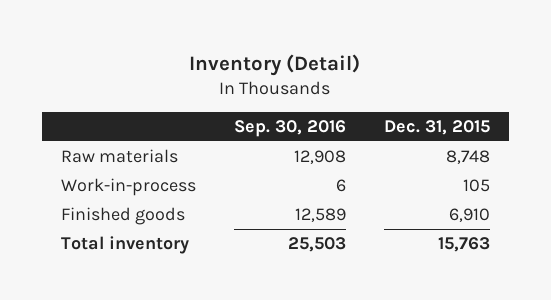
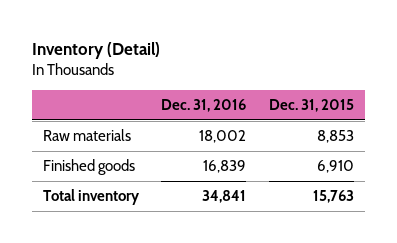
- | Sep. 30, 2016 | Dec. 31, 2015
+ | Dec. 31, 2016 | Dec. 31, 2015
- Raw materials | 12,908 | 8,748
- Work-in-process | 6 | 105
+ Raw materials | 18,002 | 8,853

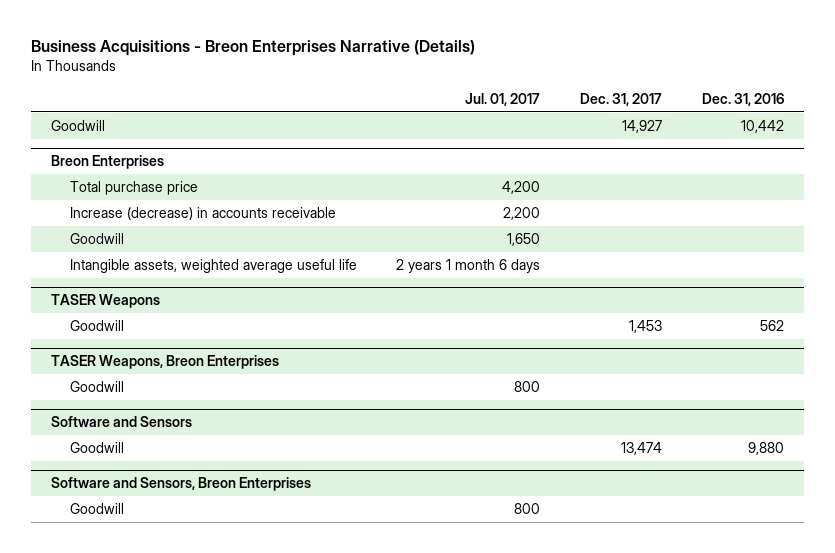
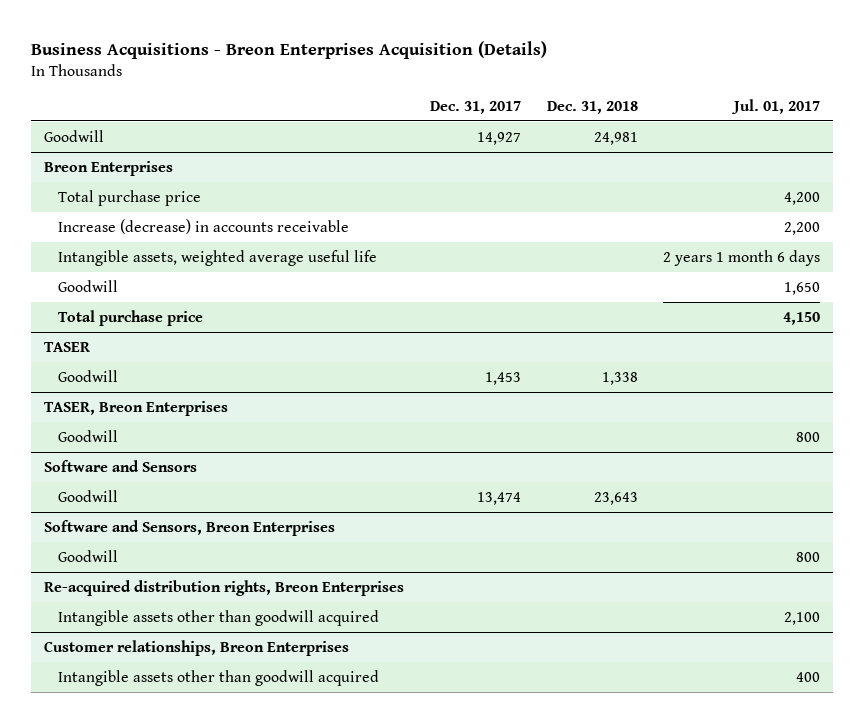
- Business Acquisitions - Breon Enterprises Narrative (Details)
+ Business Acquisitions - Breon Enterprises Acquisition (Details)
- | Jul. 01, 2017 | Dec. 31, 2017 | Dec. 31, 2016
+ | Dec. 31, 2017 | Dec. 31, 2018 | Jul. 01, 2017
- TASER Weapons
@ Breon Enterprises
moved down: Goodwill | | | 1,650
+ Total purchase price | | | 4,150
+ TASER
- TASER Weapons, Breon Enterprises
+ TASER, Breon Enterprises
+ Re-acquired distribution rights, Breon Enterprises
+ Intangible assets other than goodwill acquired | | | 2,100
+ Customer relationships, Breon Enterprises
+ Intangible assets other than goodwill acquired | | | 400

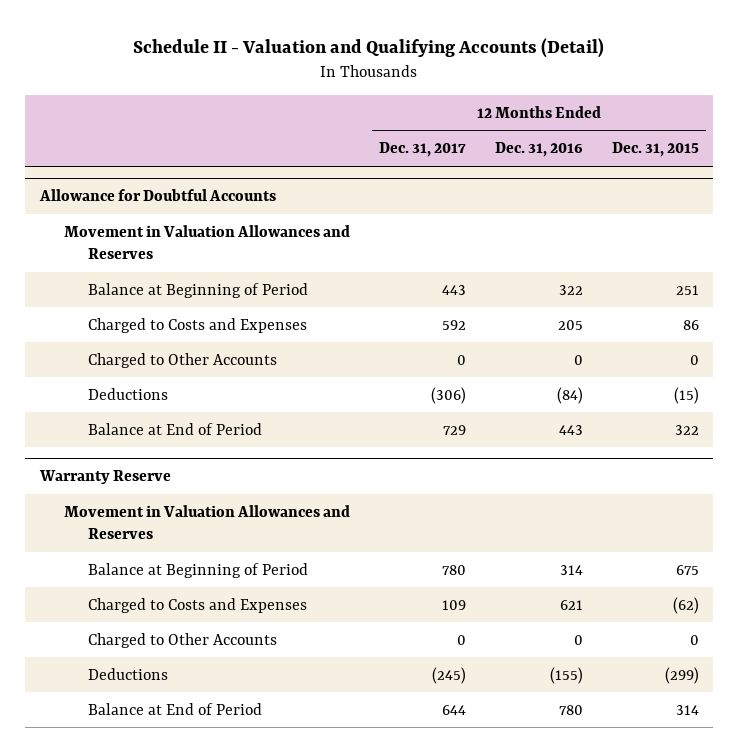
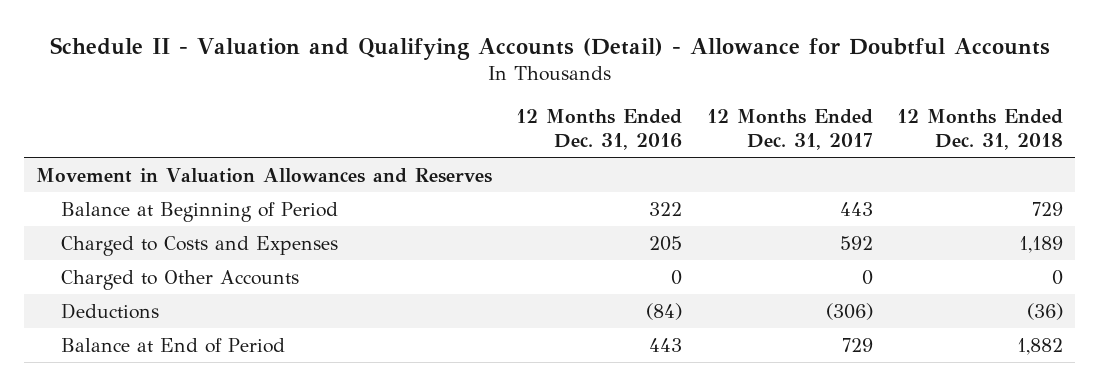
- Schedule II - Valuation and Qualifying Accounts (Detail)
+ Schedule II - Valuation and Qualifying Accounts (Detail) - Allowance for Doubtful Accounts
- | 12 Months Ended Dec. 31, 2017 | 12 Months Ended Dec. 31, 2016 | 12 Months Ended Dec. 31, 2015
+ | 12 Months Ended Dec. 31, 2016 | 12 Months Ended Dec. 31, 2017 | 12 Months Ended Dec. 31, 2018
- Allowance for Doubtful Accounts
- Warranty Reserve
- Movement in Valuation Allowances and Reserves
- Balance at Beginning of Period | 780 | 314 | 675
- Charged to Costs and Expenses | 109 | 621 | (62)
- Charged to Other Accounts | 0 | 0 | 0
- Deductions | (245) | (155) | (299)
- Balance at End of Period | 644 | 780 | 314

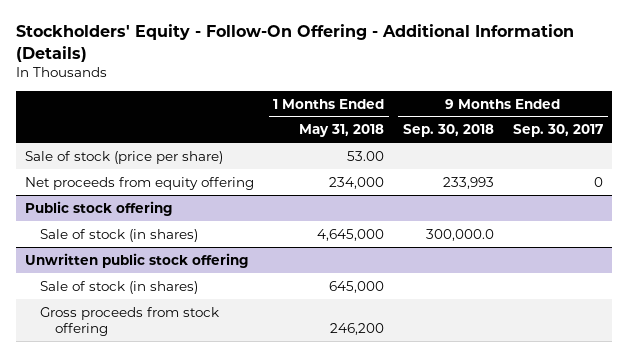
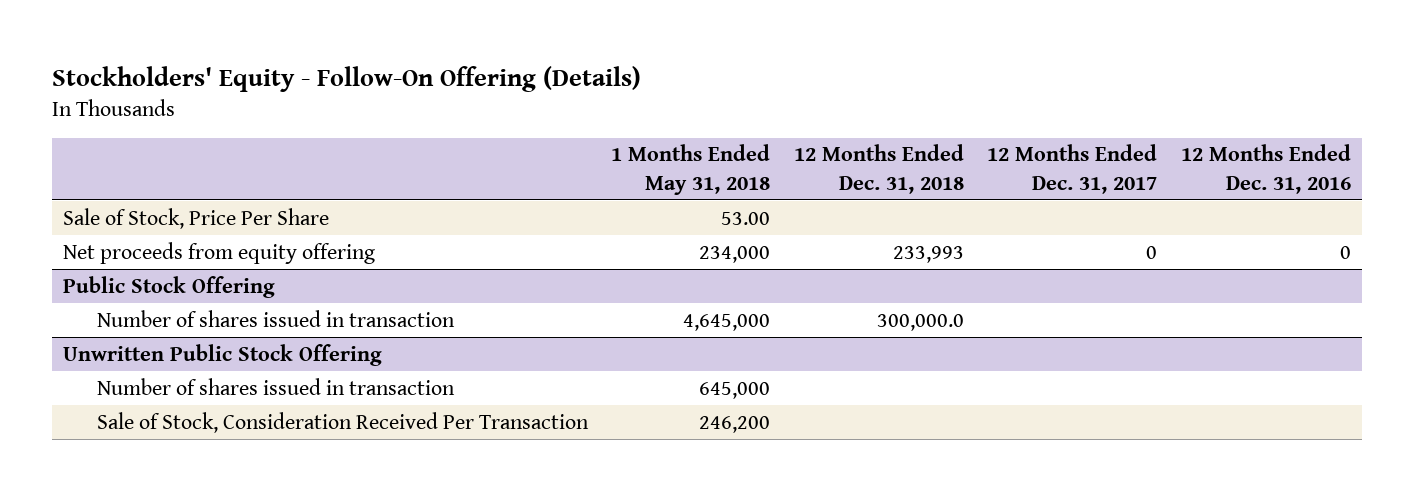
- Stockholders' Equity - Follow-On Offering - Additional Information (Details)
+ Stockholders' Equity - Follow-On Offering (Details)
- | 1 Months Ended May 31, 2018 | 9 Months Ended Sep. 30, 2018 | 9 Months Ended Sep. 30, 2017
+ | 1 Months Ended May 31, 2018 | 12 Months Ended Dec. 31, 2018 | 12 Months Ended Dec. 31, 2017 | 12 Months Ended Dec. 31, 2016
- Sale of stock (price per share) | 53.00 | |
+ Sale of Stock, Price Per Share | 53.00 | | |
- Public stock offering
- Sale of stock (in shares) | 4,645,000 | 300,000.0 |
- Unwritten public stock offering
- Sale of stock (in shares) | 645,000 | |
- Gross proceeds from stock offering | 246,200 | |
+ Public Stock Offering
+ Number of shares issued in transaction | 4,645,000 | 300,000.0 | |
+ Unwritten Public Stock Offering
+ Number of shares issued in transaction | 645,000 | | |
+ Sale of Stock, Consideration Received Per Transaction | 246,200 | | |

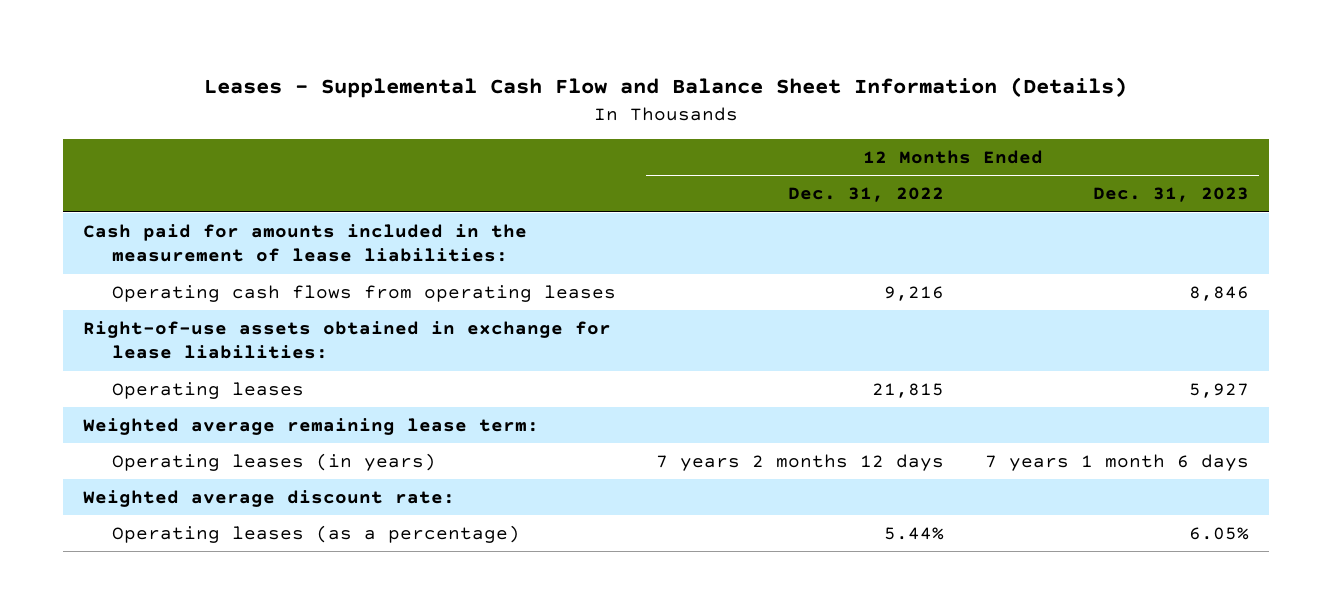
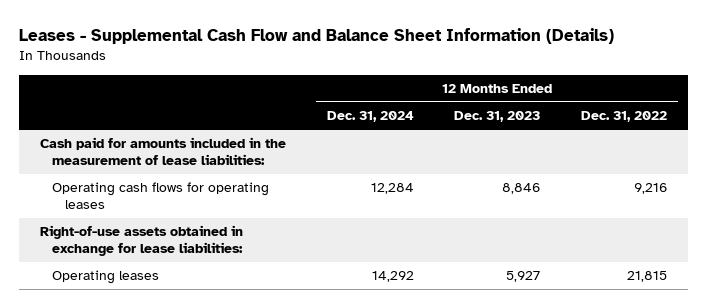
- | 12 Months Ended Dec. 31, 2022 | 12 Months Ended Dec. 31, 2023
+ | 12 Months Ended Dec. 31, 2024 | 12 Months Ended Dec. 31, 2023 | 12 Months Ended Dec. 31, 2022
- Operating cash flows from operating leases | 9,216 | 8,846
+ Operating cash flows for operating leases | 12,284 | 8,846 | 9,216
- Weighted average remaining lease term:
- Operating leases (in years) | 7 years 2 months 12 days | 7 years 1 month 6 days
- Weighted average discount rate:
- Operating leases (as a percentage) | 5.44% | 6.05%

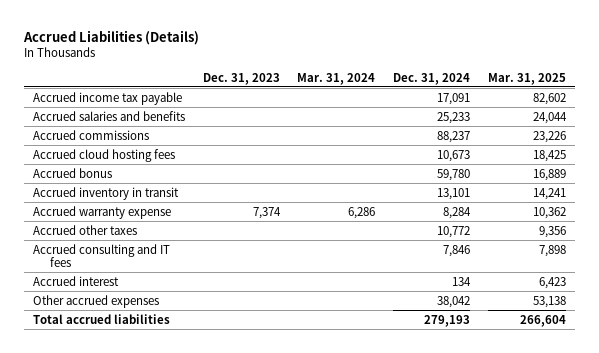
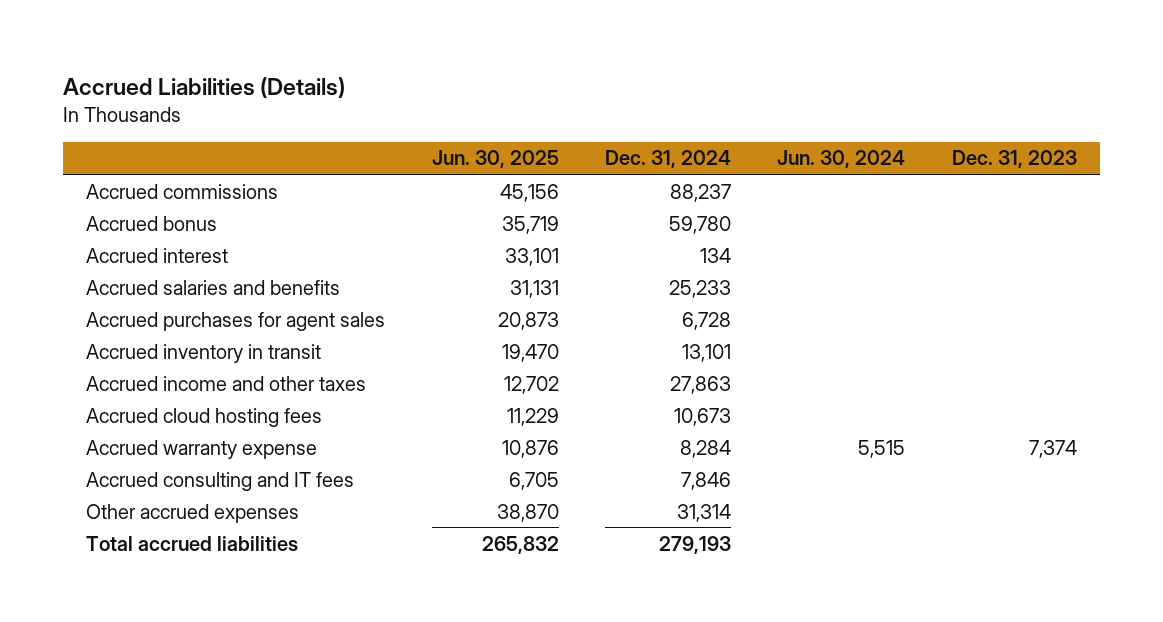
- | Dec. 31, 2023 | Mar. 31, 2024 | Dec. 31, 2024 | Mar. 31, 2025
+ | Jun. 30, 2025 | Dec. 31, 2024 | Jun. 30, 2024 | Dec. 31, 2023
- Accrued income tax payable | | | 17,091 | 82,602
moved up: Accrued interest | 33,101 | 134 | |
moved down: Accrued salaries and benefits | 31,131 | 25,233 | |
+ Accrued purchases for agent sales | 20,873 | 6,728 | |
+ Accrued income and other taxes | 12,702 | 27,863 | |
moved down: Accrued cloud hosting fees | 11,229 | 10,673 | |
- Accrued other taxes | | | 10,772 | 9,356
- Other accrued expenses | | | 38,042 | 53,138
+ Other accrued expenses | 38,870 | 31,314 | |

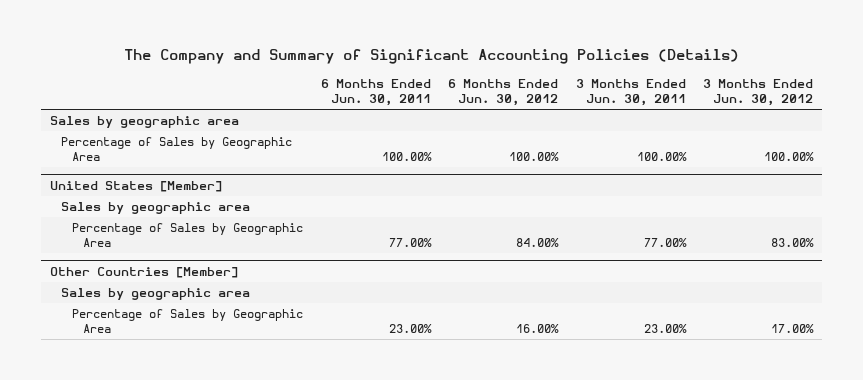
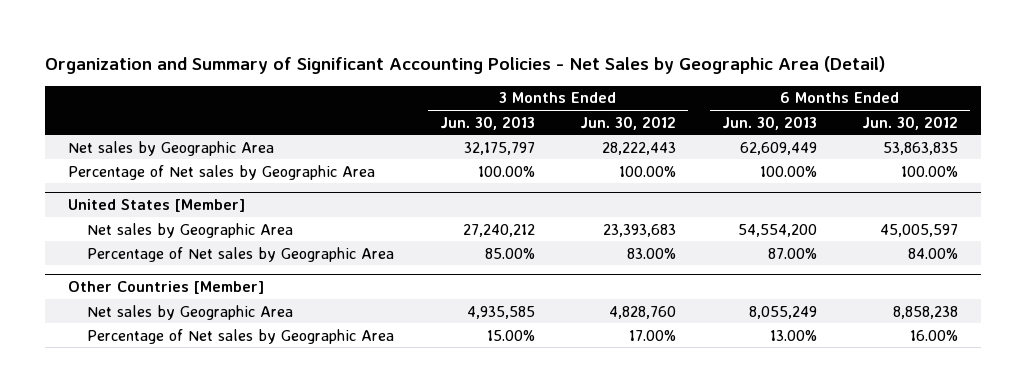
- The Company and Summary of Significant Accounting Policies (Details)
+ Organization and Summary of Significant Accounting Policies - Net Sales by Geographic Area (Detail)
- | 6 Months Ended Jun. 30, 2011 | 6 Months Ended Jun. 30, 2012 | 3 Months Ended Jun. 30, 2011 | 3 Months Ended Jun. 30, 2012
+ | 3 Months Ended Jun. 30, 2013 | 3 Months Ended Jun. 30, 2012 | 6 Months Ended Jun. 30, 2013 | 6 Months Ended Jun. 30, 2012
- Sales by geographic area
- Percentage of Sales by Geographic Area | 100.00% | 100.00% | 100.00% | 100.00%
+ Net sales by Geographic Area | 32,175,797 | 28,222,443 | 62,609,449 | 53,863,835
+ Percentage of Net sales by Geographic Area | 100.00% | 100.00% | 100.00% | 100.00%
@ United States [Member]
- Sales by geographic area
- Percentage of Sales by Geographic Area | 77.00% | 84.00% | 77.00% | 83.00%
+ Net sales by Geographic Area | 27,240,212 | 23,393,683 | 54,554,200 | 45,005,597
+ Percentage of Net sales by Geographic Area | 85.00% | 83.00% | 87.00% | 84.00%
@ Other Countries [Member]
- Sales by geographic area
- Percentage of Sales by Geographic Area | 23.00% | 16.00% | 23.00% | 17.00%
+ Net sales by Geographic Area | 4,935,585 | 4,828,760 | 8,055,249 | 8,858,238
+ Percentage of Net sales by Geographic Area | 15.00% | 17.00% | 13.00% | 16.00%

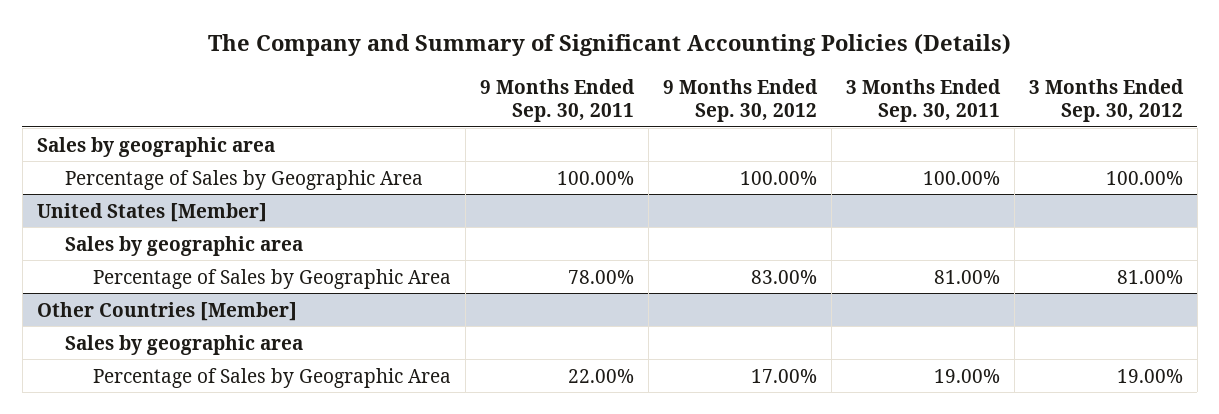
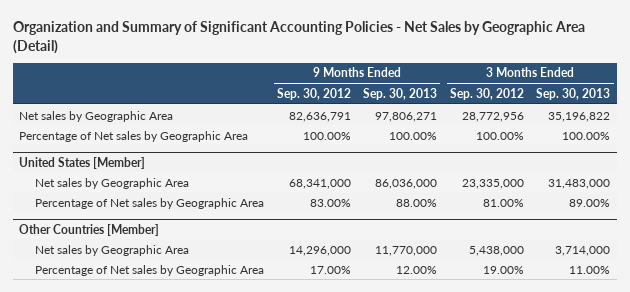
- The Company and Summary of Significant Accounting Policies (Details)
+ Organization and Summary of Significant Accounting Policies - Net Sales by Geographic Area (Detail)
- | 9 Months Ended Sep. 30, 2011 | 9 Months Ended Sep. 30, 2012 | 3 Months Ended Sep. 30, 2011 | 3 Months Ended Sep. 30, 2012
+ | 9 Months Ended Sep. 30, 2012 | 9 Months Ended Sep. 30, 2013 | 3 Months Ended Sep. 30, 2012 | 3 Months Ended Sep. 30, 2013
- Sales by geographic area
- Percentage of Sales by Geographic Area | 100.00% | 100.00% | 100.00% | 100.00%
+ Net sales by Geographic Area | 82,636,791 | 97,806,271 | 28,772,956 | 35,196,822
+ Percentage of Net sales by Geographic Area | 100.00% | 100.00% | 100.00% | 100.00%
@ United States [Member]
- Sales by geographic area
- Percentage of Sales by Geographic Area | 78.00% | 83.00% | 81.00% | 81.00%
+ Net sales by Geographic Area | 68,341,000 | 86,036,000 | 23,335,000 | 31,483,000
+ Percentage of Net sales by Geographic Area | 83.00% | 88.00% | 81.00% | 89.00%
@ Other Countries [Member]
- Sales by geographic area
- Percentage of Sales by Geographic Area | 22.00% | 17.00% | 19.00% | 19.00%
+ Net sales by Geographic Area | 14,296,000 | 11,770,000 | 5,438,000 | 3,714,000
+ Percentage of Net sales by Geographic Area | 17.00% | 12.00% | 19.00% | 11.00%

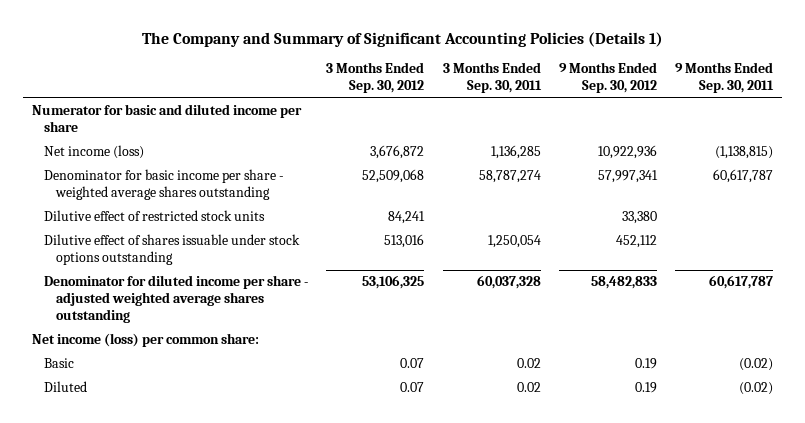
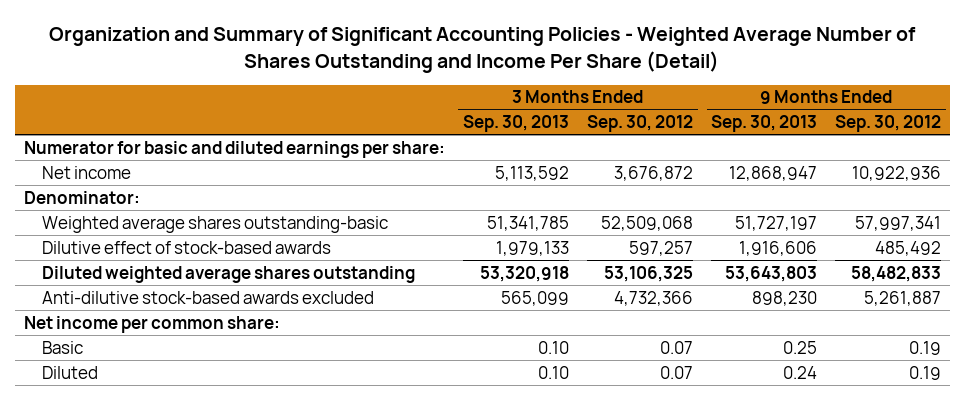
- The Company and Summary of Significant Accounting Policies (Details 1)
+ Organization and Summary of Significant Accounting Policies - Weighted Average Number of Shares Outstanding and Income Per Share (Detail)
- | 3 Months Ended Sep. 30, 2012 | 3 Months Ended Sep. 30, 2011 | 9 Months Ended Sep. 30, 2012 | 9 Months Ended Sep. 30, 2011
+ | 3 Months Ended Sep. 30, 2013 | 3 Months Ended Sep. 30, 2012 | 9 Months Ended Sep. 30, 2013 | 9 Months Ended Sep. 30, 2012
- Numerator for basic and diluted income per share
- Net income (loss) | 3,676,872 | 1,136,285 | 10,922,936 | (1,138,815)
- Denominator for basic income per share - weighted average shares outstanding | 52,509,068 | 58,787,274 | 57,997,341 | 60,617,787
- Dilutive effect of restricted stock units | 84,241 | | 33,380 |
- Dilutive effect of shares issuable under stock options outstanding | 513,016 | 1,250,054 | 452,112 |
- Denominator for diluted income per share - adjusted weighted average shares outstanding | 53,106,325 | 60,037,328 | 58,482,833 | 60,617,787
- Net income (loss) per common share:
+ Numerator for basic and diluted earnings per share:
+ Net income | 5,113,592 | 3,676,872 | 12,868,947 | 10,922,936
+ Denominator:
+ Weighted average shares outstanding-basic | 51,341,785 | 52,509,068 | 51,727,197 | 57,997,341
+ Dilutive effect of stock-based awards | 1,979,133 | 597,257 | 1,916,606 | 485,492
+ Diluted weighted average shares outstanding | 53,320,918 | 53,106,325 | 53,643,803 | 58,482,833
+ Anti-dilutive stock-based awards excluded | 565,099 | 4,732,366 | 898,230 | 5,261,887
+ Net income per common share:

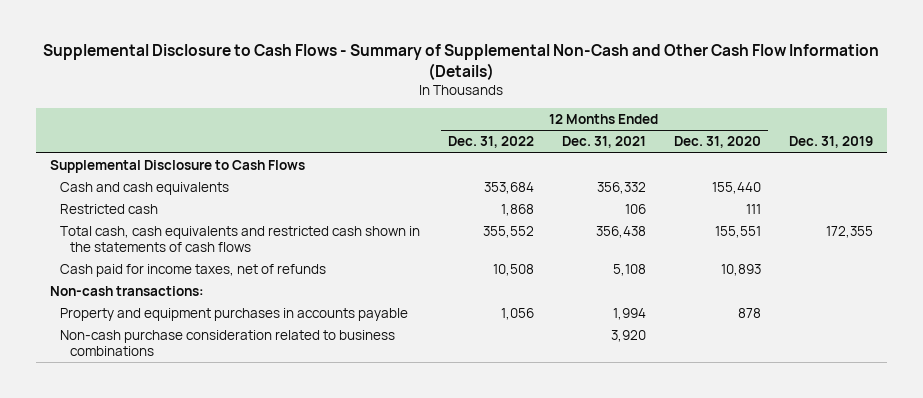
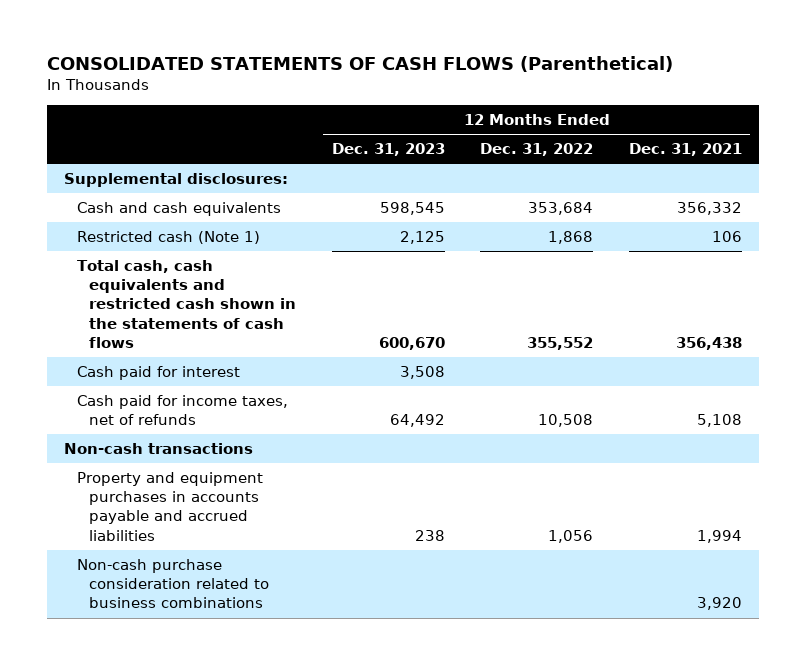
- Supplemental Disclosure to Cash Flows - Summary of Supplemental Non-Cash and Other Cash Flow Information (Details)
+ CONSOLIDATED STATEMENTS OF CASH FLOWS (Parenthetical)
- | 12 Months Ended Dec. 31, 2022 | 12 Months Ended Dec. 31, 2021 | 12 Months Ended Dec. 31, 2020 | Dec. 31, 2019
+ | 12 Months Ended Dec. 31, 2023 | 12 Months Ended Dec. 31, 2022 | 12 Months Ended Dec. 31, 2021
- Supplemental Disclosure to Cash Flows
+ Supplemental disclosures:
- Restricted cash | 1,868 | 106 | 111 |
+ Restricted cash (Note 1) | 2,125 | 1,868 | 106
+ Cash paid for interest | 3,508 | |
- Non-cash transactions:
- Property and equipment purchases in accounts payable | 1,056 | 1,994 | 878 |
+ Non-cash transactions
+ Property and equipment purchases in accounts payable and accrued liabilities | 238 | 1,056 | 1,994

